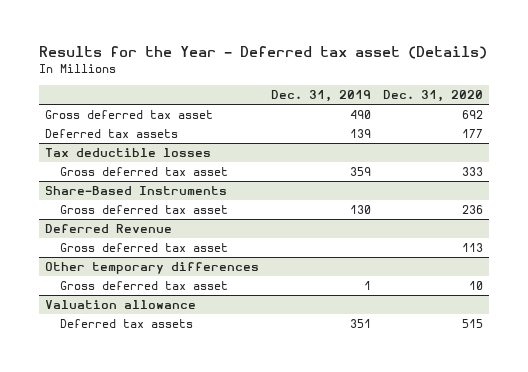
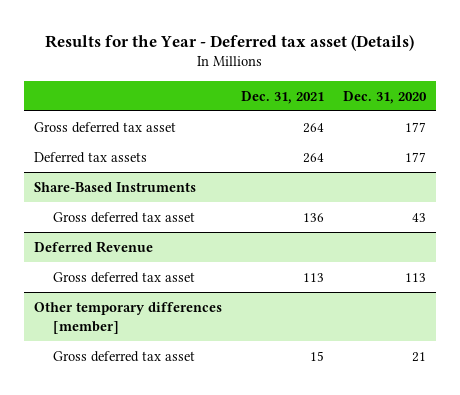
- | Dec. 31, 2019 | Dec. 31, 2020
+ | Dec. 31, 2021 | Dec. 31, 2020
- Gross deferred tax asset | 490 | 692
+ Gross deferred tax asset | 264 | 177
- Tax deductible losses
- Gross deferred tax asset | 359 | 333
@ Share-Based Instruments
- Gross deferred tax asset | 130 | 236
+ Gross deferred tax asset | 136 | 43
- Other temporary differences
- Gross deferred tax asset | 1 | 10
- Valuation allowance
- Deferred tax assets | 351 | 515
+ Other temporary differences [member]
+ Gross deferred tax asset | 15 | 21

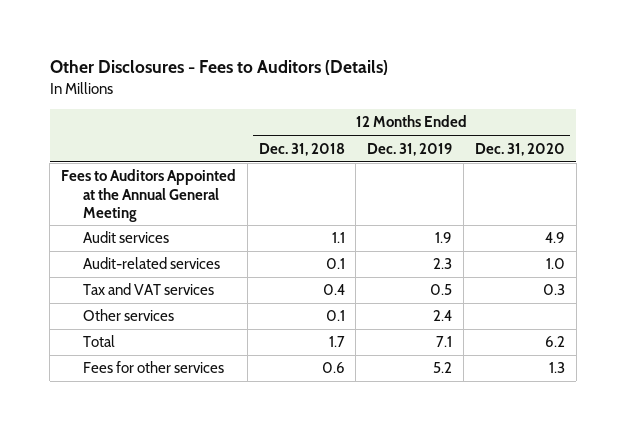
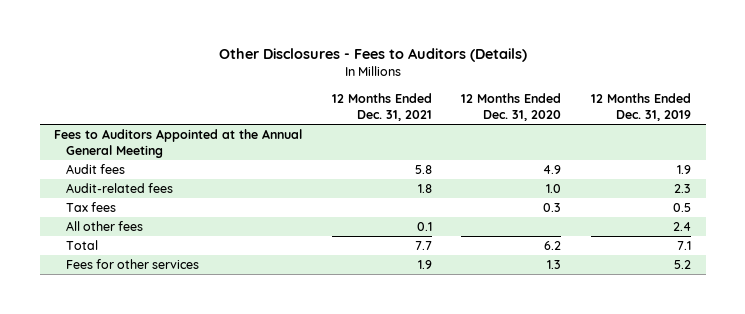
- | 12 Months Ended Dec. 31, 2018 | 12 Months Ended Dec. 31, 2019 | 12 Months Ended Dec. 31, 2020
+ | 12 Months Ended Dec. 31, 2021 | 12 Months Ended Dec. 31, 2020 | 12 Months Ended Dec. 31, 2019
- Audit services | 1.1 | 1.9 | 4.9
- Audit-related services | 0.1 | 2.3 | 1.0
- Tax and VAT services | 0.4 | 0.5 | 0.3
- Other services | 0.1 | 2.4 |
+ Audit fees | 5.8 | 4.9 | 1.9
+ Audit-related fees | 1.8 | 1.0 | 2.3
+ Tax fees | | 0.3 | 0.5
+ All other fees | 0.1 | | 2.4

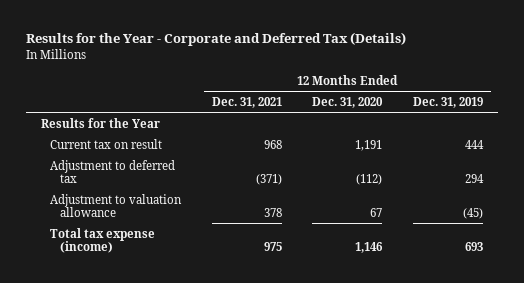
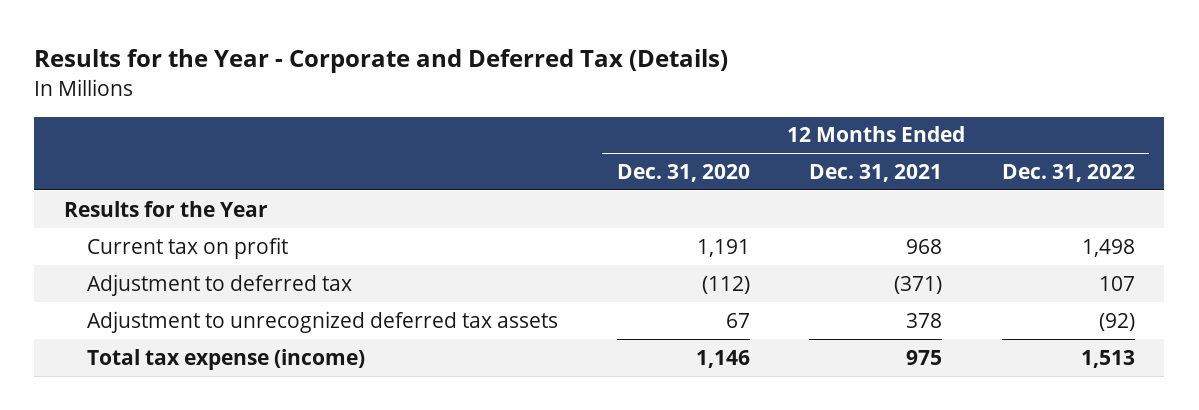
- | 12 Months Ended Dec. 31, 2021 | 12 Months Ended Dec. 31, 2020 | 12 Months Ended Dec. 31, 2019
+ | 12 Months Ended Dec. 31, 2020 | 12 Months Ended Dec. 31, 2021 | 12 Months Ended Dec. 31, 2022
- Current tax on result | 968 | 1,191 | 444
+ Current tax on profit | 1,191 | 968 | 1,498
- Adjustment to valuation allowance | 378 | 67 | (45)
+ Adjustment to unrecognized deferred tax assets | 67 | 378 | (92)

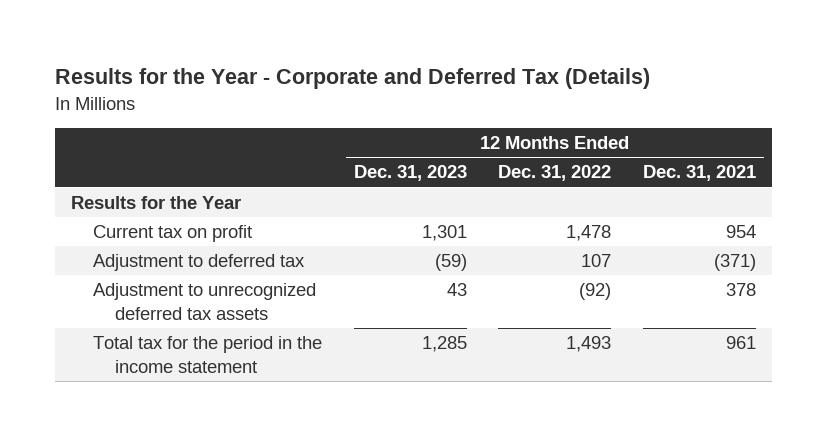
- | 12 Months Ended Dec. 31, 2020 | 12 Months Ended Dec. 31, 2021 | 12 Months Ended Dec. 31, 2022
+ | 12 Months Ended Dec. 31, 2023 | 12 Months Ended Dec. 31, 2022 | 12 Months Ended Dec. 31, 2021
- Current tax on profit | 1,191 | 968 | 1,498
+ Current tax on profit | 1,301 | 1,478 | 954
- Total tax expense (income) | 1,146 | 975 | 1,513
+ Total tax for the period in the income statement | 1,285 | 1,493 | 961

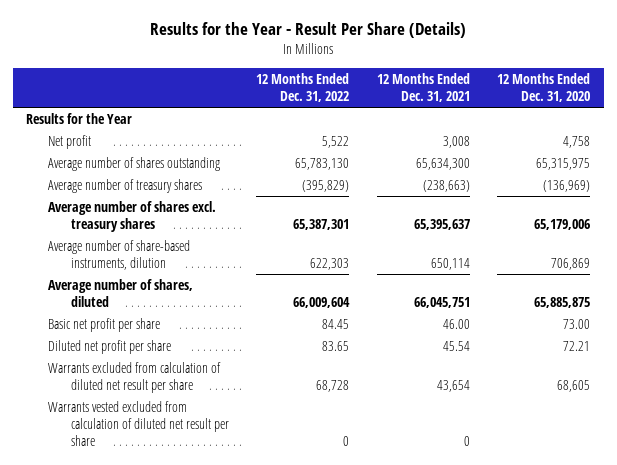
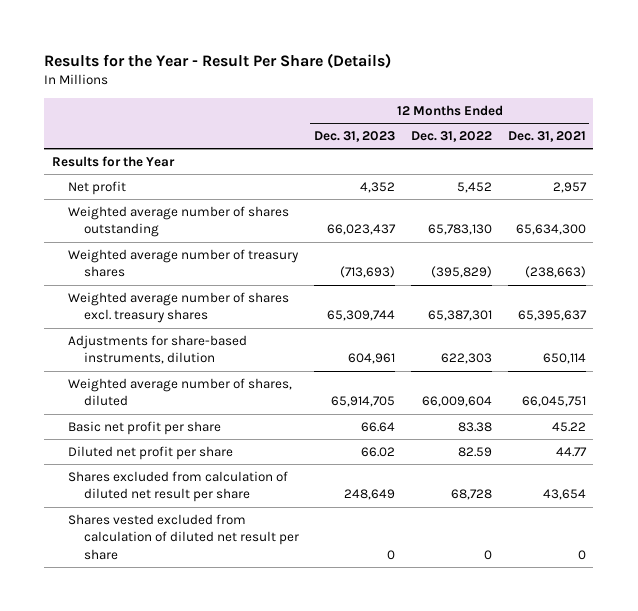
- | 12 Months Ended Dec. 31, 2022 | 12 Months Ended Dec. 31, 2021 | 12 Months Ended Dec. 31, 2020
+ | 12 Months Ended Dec. 31, 2023 | 12 Months Ended Dec. 31, 2022 | 12 Months Ended Dec. 31, 2021
- Net profit | 5,522 | 3,008 | 4,758
- Average number of shares outstanding | 65,783,130 | 65,634,300 | 65,315,975
- Average number of treasury shares | (395,829) | (238,663) | (136,969)
- Average number of shares excl. treasury shares | 65,387,301 | 65,395,637 | 65,179,006
- Average number of share-based instruments, dilution | 622,303 | 650,114 | 706,869
- Average number of shares, diluted | 66,009,604 | 66,045,751 | 65,885,875
- Basic net profit per share | 84.45 | 46.00 | 73.00
- Diluted net profit per share | 83.65 | 45.54 | 72.21
- Warrants excluded from calculation of diluted net result per share | 68,728 | 43,654 | 68,605
- Warrants vested excluded from calculation of diluted net result per share | 0 | 0 |
+ Net profit | 4,352 | 5,452 | 2,957
+ Weighted average number of shares outstanding | 66,023,437 | 65,783,130 | 65,634,300
+ Weighted average number of treasury shares | (713,693) | (395,829) | (238,663)
+ Weighted average number of shares excl. treasury shares | 65,309,744 | 65,387,301 | 65,395,637
+ Adjustments for share-based instruments, dilution | 604,961 | 622,303 | 650,114
+ Weighted average number of shares, diluted | 65,914,705 | 66,009,604 | 66,045,751
+ Basic net profit per share | 66.64 | 83.38 | 45.22
+ Diluted net profit per share | 66.02 | 82.59 | 44.77
+ Shares excluded from calculation of diluted net result per share | 248,649 | 68,728 | 43,654
+ Shares vested excluded from calculation of diluted net result per share | 0 | 0 | 0

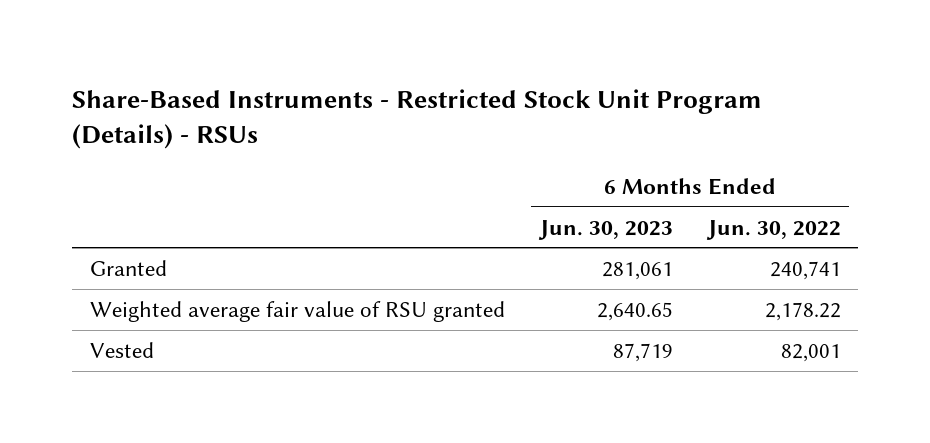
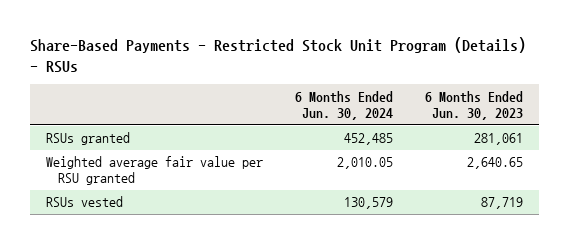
- Share-Based Instruments - Restricted Stock Unit Program (Details) - RSUs
+ Share-Based Payments - Restricted Stock Unit Program (Details) - RSUs
- | 6 Months Ended Jun. 30, 2023 | 6 Months Ended Jun. 30, 2022
+ | 6 Months Ended Jun. 30, 2024 | 6 Months Ended Jun. 30, 2023
- Granted | 281,061 | 240,741
- Weighted average fair value of RSU granted | 2,640.65 | 2,178.22
- Vested | 87,719 | 82,001
+ RSUs granted | 452,485 | 281,061
+ Weighted average fair value per RSU granted | 2,010.05 | 2,640.65
+ RSUs vested | 130,579 | 87,719

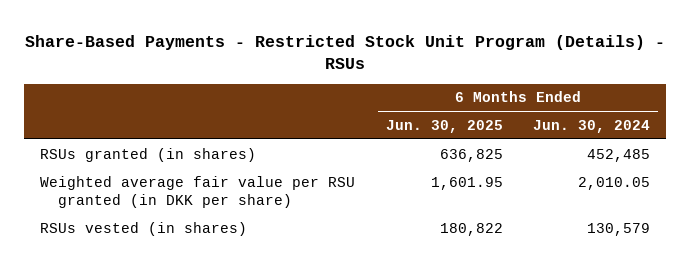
- | 6 Months Ended Jun. 30, 2024 | 6 Months Ended Jun. 30, 2023
+ | 6 Months Ended Jun. 30, 2025 | 6 Months Ended Jun. 30, 2024
- RSUs granted | 452,485 | 281,061
- Weighted average fair value per RSU granted | 2,010.05 | 2,640.65
- RSUs vested | 130,579 | 87,719
+ RSUs granted (in shares) | 636,825 | 452,485
+ Weighted average fair value per RSU granted (in DKK per share) | 1,601.95 | 2,010.05
+ RSUs vested (in shares) | 180,822 | 130,579

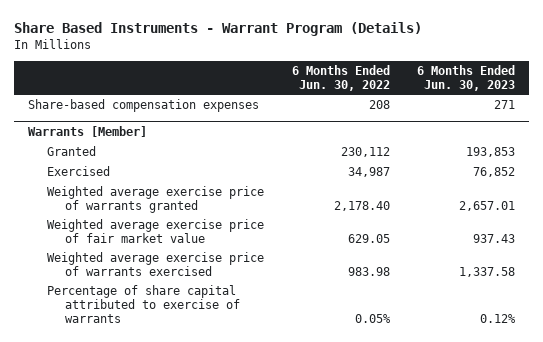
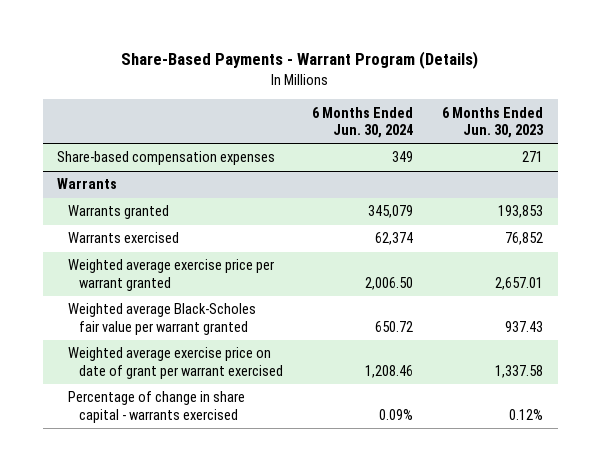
- Share Based Instruments - Warrant Program (Details)
+ Share-Based Payments - Warrant Program (Details)
- | 6 Months Ended Jun. 30, 2022 | 6 Months Ended Jun. 30, 2023
+ | 6 Months Ended Jun. 30, 2024 | 6 Months Ended Jun. 30, 2023
- Warrants [Member]
- Granted | 230,112 | 193,853
- Exercised | 34,987 | 76,852
- Weighted average exercise price of warrants granted | 2,178.40 | 2,657.01
- Weighted average exercise price of fair market value | 629.05 | 937.43
- Weighted average exercise price of warrants exercised | 983.98 | 1,337.58
- Percentage of share capital attributed to exercise of warrants | 0.05% | 0.12%
+ Warrants
+ Warrants granted | 345,079 | 193,853
+ Warrants exercised | 62,374 | 76,852
+ Weighted average exercise price per warrant granted | 2,006.50 | 2,657.01
+ Weighted average Black-Scholes fair value per warrant granted | 650.72 | 937.43
+ Weighted average exercise price on date of grant per warrant exercised | 1,208.46 | 1,337.58
+ Percentage of change in share capital - warrants exercised | 0.09% | 0.12%

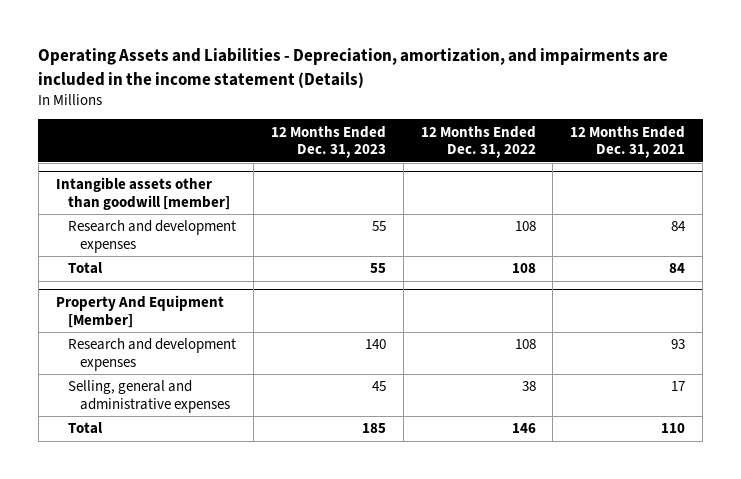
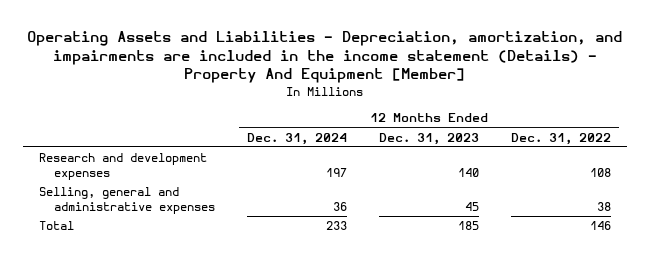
- Operating Assets and Liabilities - Depreciation, amortization, and impairments are included in the income statement (Details)
+ Operating Assets and Liabilities - Depreciation, amortization, and impairments are included in the income statement (Details) - Property And Equipment [Member]
- | 12 Months Ended Dec. 31, 2023 | 12 Months Ended Dec. 31, 2022 | 12 Months Ended Dec. 31, 2021
+ | 12 Months Ended Dec. 31, 2024 | 12 Months Ended Dec. 31, 2023 | 12 Months Ended Dec. 31, 2022
- Intangible assets other than goodwill [member]
- Research and development expenses | 55 | 108 | 84
- Total | 55 | 108 | 84
- Property And Equipment [Member]

